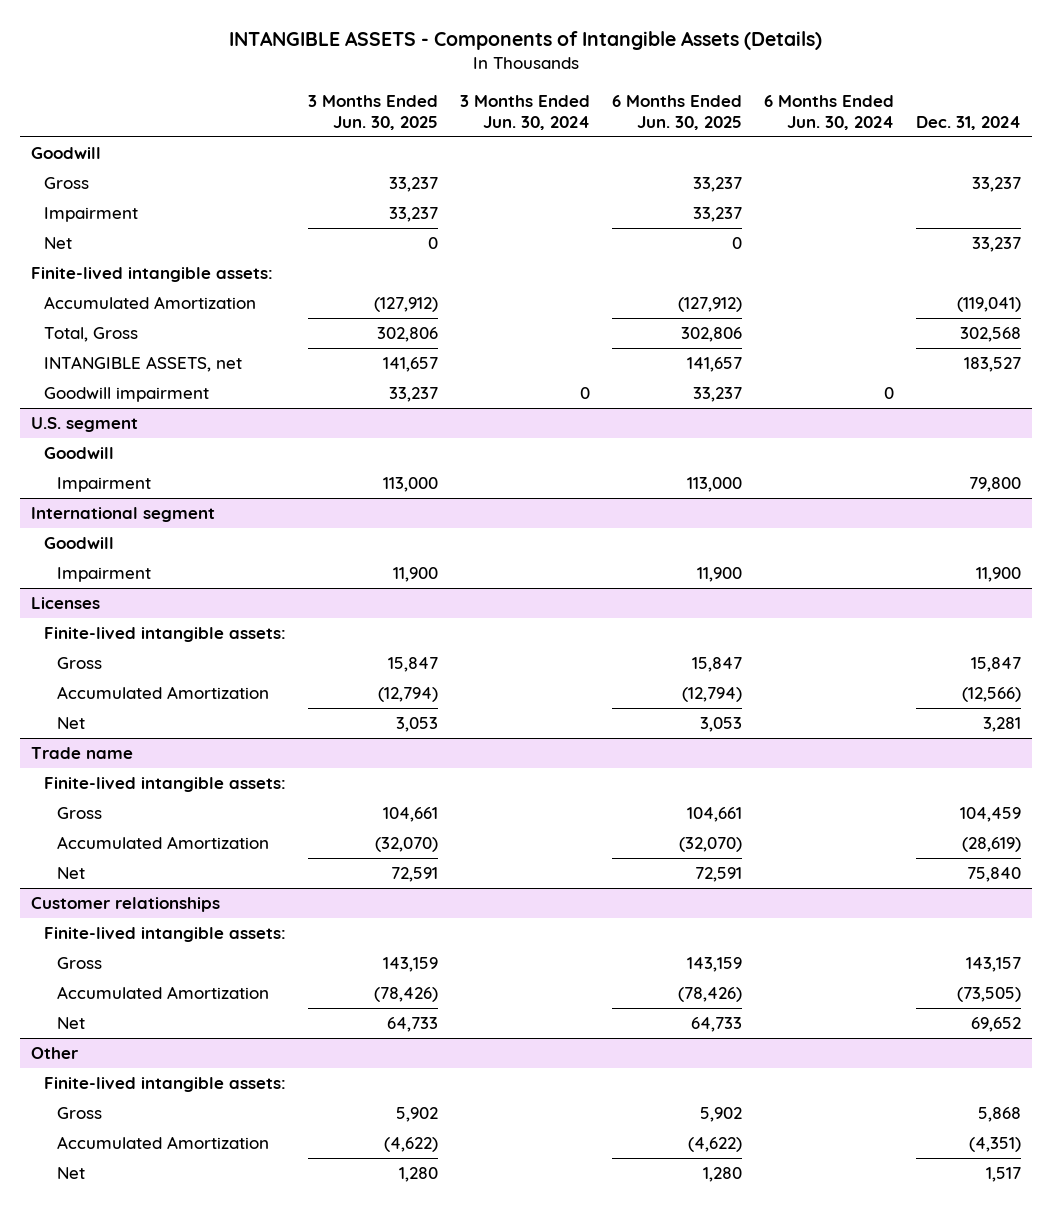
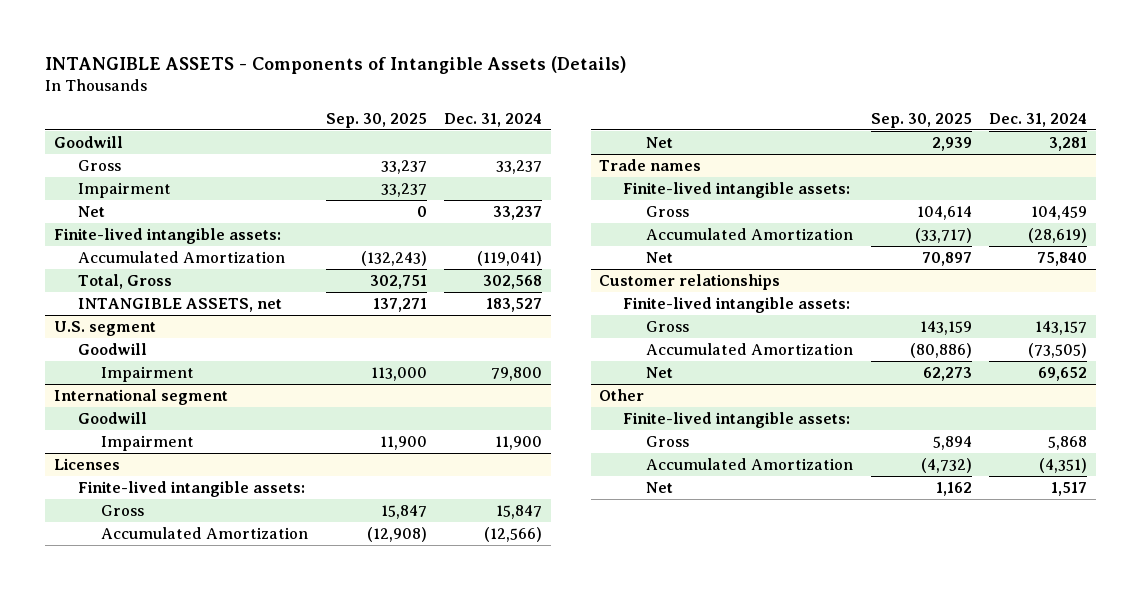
- | 3 Months Ended Jun. 30, 2025 | 3 Months Ended Jun. 30, 2024 | 6 Months Ended Jun. 30, 2025 | 6 Months Ended Jun. 30, 2024 | Dec. 31, 2024
+ | Sep. 30, 2025 | Dec. 31, 2024
- Goodwill impairment | 33,237 | 0 | 33,237 | 0 |
- Trade name
+ Trade names

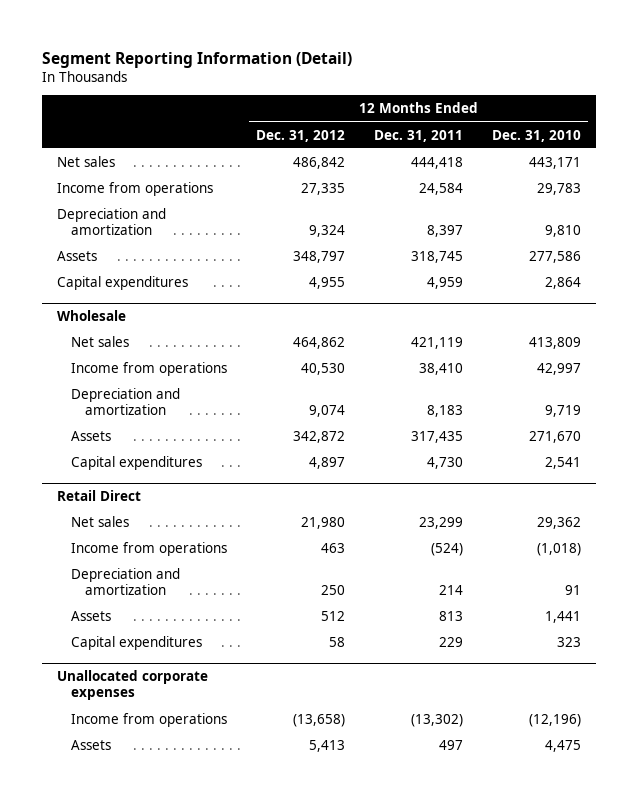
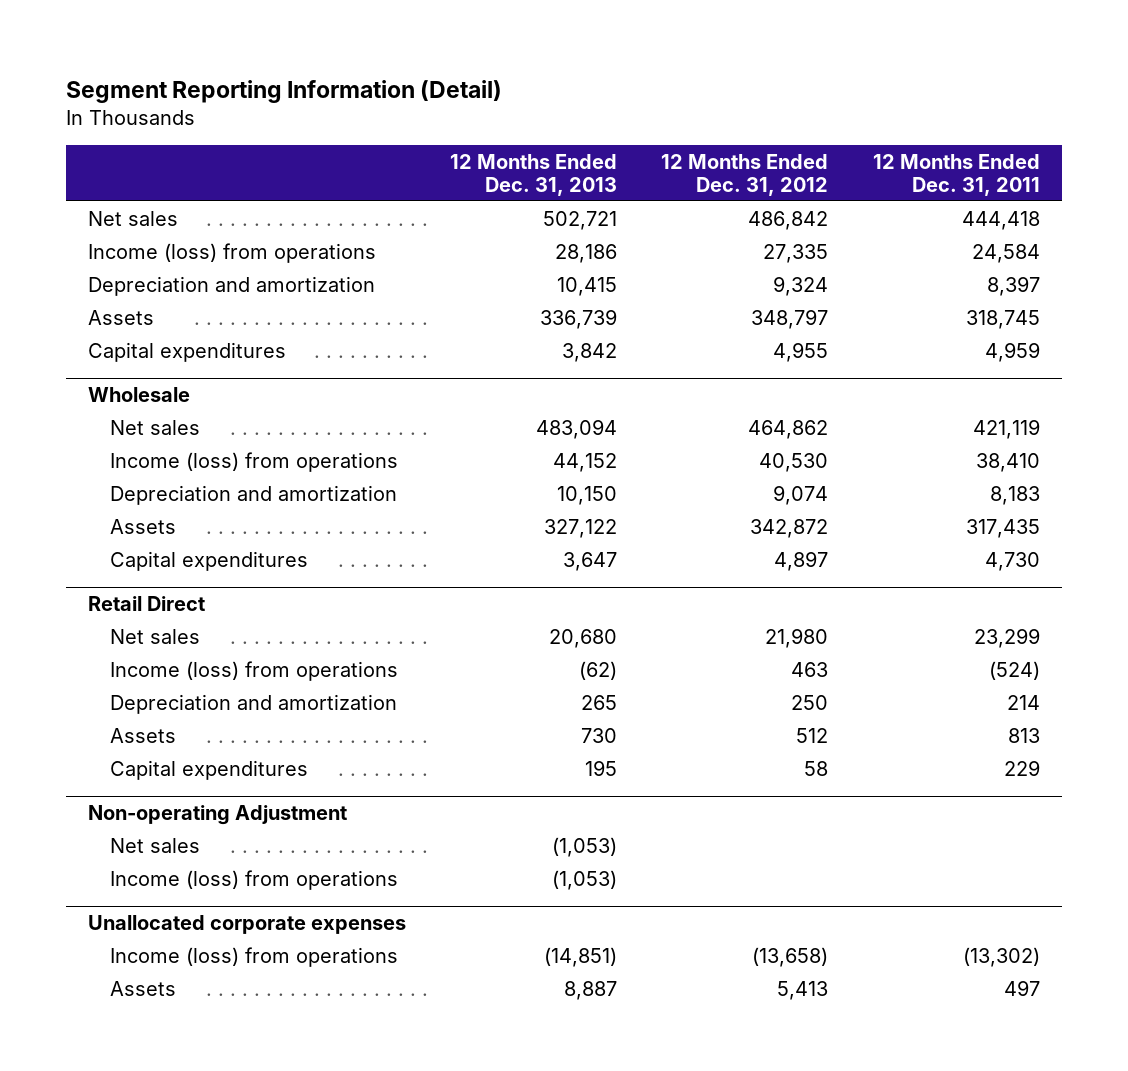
- | 12 Months Ended Dec. 31, 2012 | 12 Months Ended Dec. 31, 2011 | 12 Months Ended Dec. 31, 2010
+ | 12 Months Ended Dec. 31, 2013 | 12 Months Ended Dec. 31, 2012 | 12 Months Ended Dec. 31, 2011
- Income from operations | 27,335 | 24,584 | 29,783
+ Income (loss) from operations | 28,186 | 27,335 | 24,584
@ Wholesale
- Income from operations | 40,530 | 38,410 | 42,997
+ Income (loss) from operations | 44,152 | 40,530 | 38,410
@ Retail Direct
- Income from operations | 463 | (524) | (1,018)
+ Income (loss) from operations | (62) | 463 | (524)
+ Non-operating Adjustment
+ Net sales | (1,053) | |
+ Income (loss) from operations | (1,053) | |
@ Unallocated corporate expenses
- Income from operations | (13,658) | (13,302) | (12,196)
+ Income (loss) from operations | (14,851) | (13,658) | (13,302)

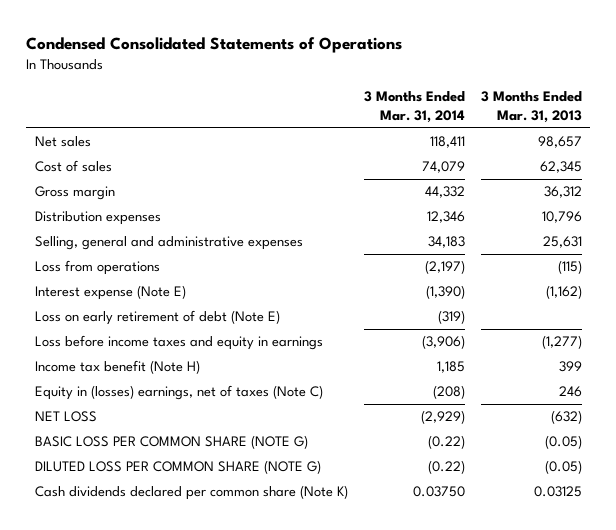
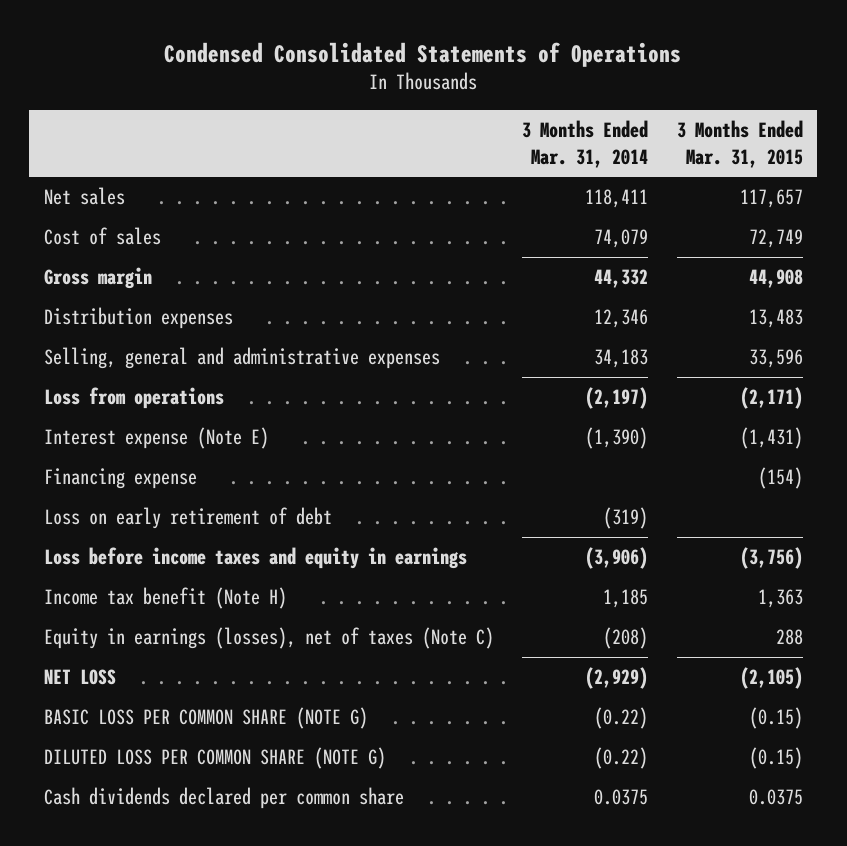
- | 3 Months Ended Mar. 31, 2014 | 3 Months Ended Mar. 31, 2013
+ | 3 Months Ended Mar. 31, 2014 | 3 Months Ended Mar. 31, 2015
- Loss on early retirement of debt (Note E) | (319) |
+ Financing expense | | (154)
+ Loss on early retirement of debt | (319) |
- Equity in (losses) earnings, net of taxes (Note C) | (208) | 246
+ Equity in earnings (losses), net of taxes (Note C) | (208) | 288
- Cash dividends declared per common share (Note K) | 0.03750 | 0.03125
+ Cash dividends declared per common share | 0.0375 | 0.0375

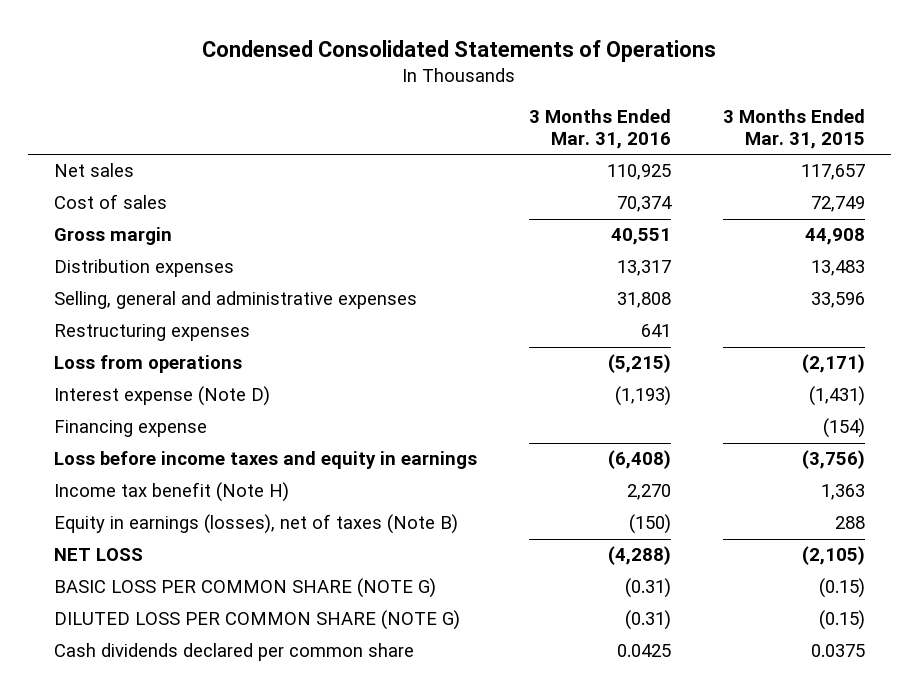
- | 3 Months Ended Mar. 31, 2014 | 3 Months Ended Mar. 31, 2015
+ | 3 Months Ended Mar. 31, 2016 | 3 Months Ended Mar. 31, 2015
+ Restructuring expenses | 641 |
- Interest expense (Note E) | (1,390) | (1,431)
+ Interest expense (Note D) | (1,193) | (1,431)
- Loss on early retirement of debt | (319) |
- Equity in earnings (losses), net of taxes (Note C) | (208) | 288
+ Equity in earnings (losses), net of taxes (Note B) | (150) | 288

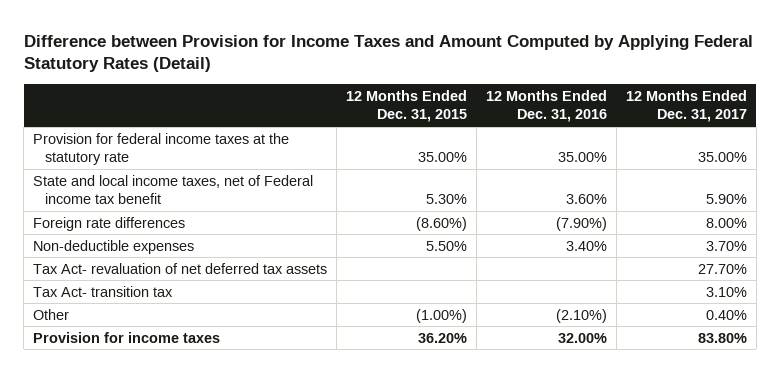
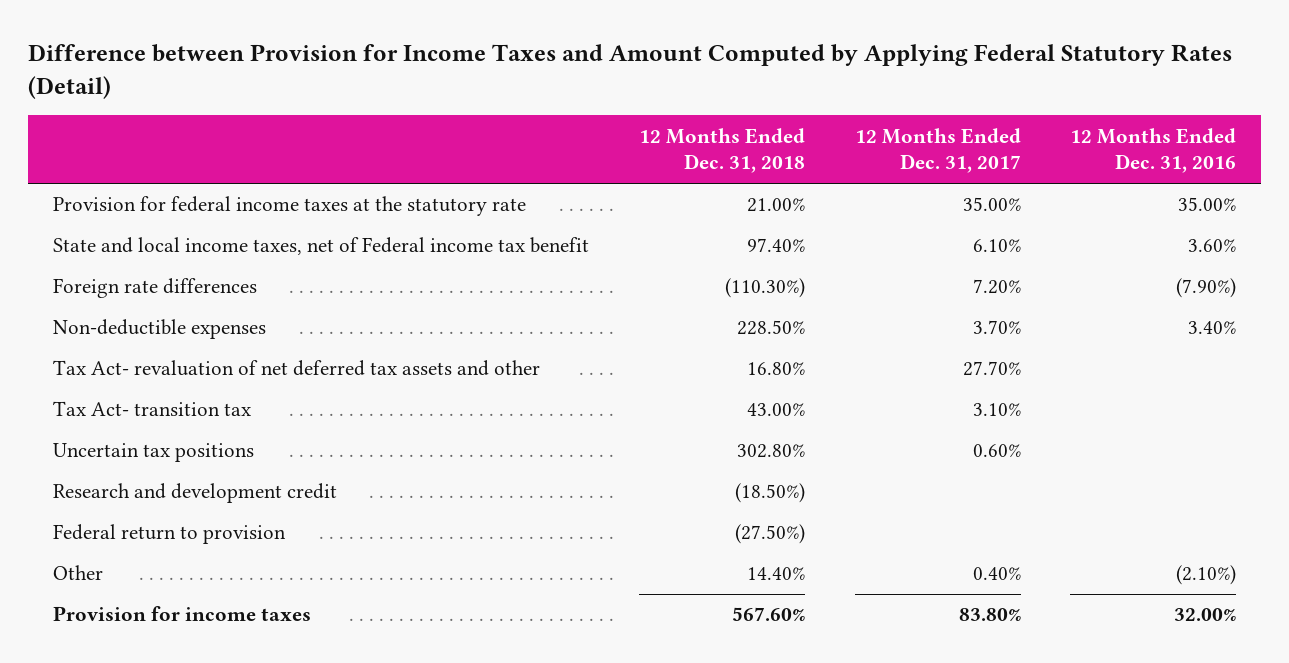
- | 12 Months Ended Dec. 31, 2015 | 12 Months Ended Dec. 31, 2016 | 12 Months Ended Dec. 31, 2017
+ | 12 Months Ended Dec. 31, 2018 | 12 Months Ended Dec. 31, 2017 | 12 Months Ended Dec. 31, 2016
- State and local income taxes, net of Federal income tax benefit | 5.30% | 3.60% | 5.90%
- Foreign rate differences | (8.60%) | (7.90%) | 8.00%
+ State and local income taxes, net of Federal income tax benefit | 97.40% | 6.10% | 3.60%
+ Foreign rate differences | (110.30%) | 7.20% | (7.90%)
- Tax Act- revaluation of net deferred tax assets | | | 27.70%
+ Tax Act- revaluation of net deferred tax assets and other | 16.80% | 27.70% |
+ Uncertain tax positions | 302.80% | 0.60% |
+ Research and development credit | (18.50%) | |
+ Federal return to provision | (27.50%) | |

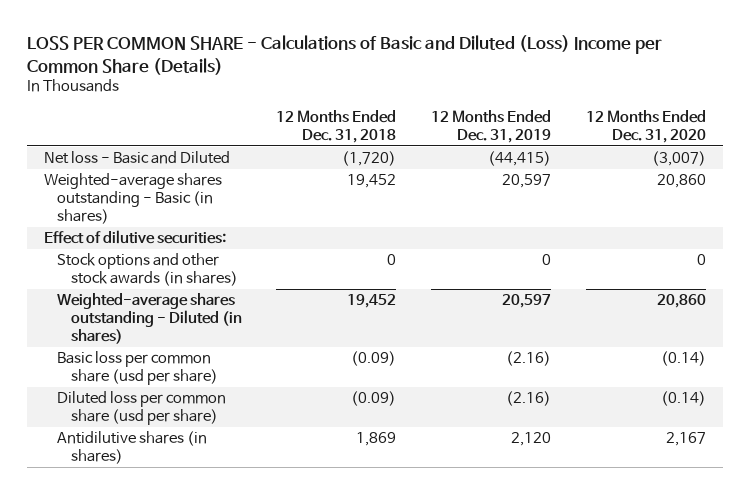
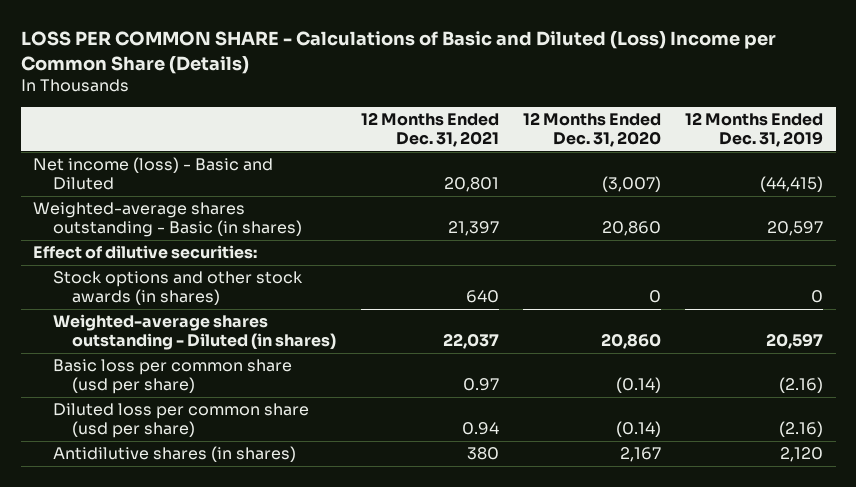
- | 12 Months Ended Dec. 31, 2018 | 12 Months Ended Dec. 31, 2019 | 12 Months Ended Dec. 31, 2020
+ | 12 Months Ended Dec. 31, 2021 | 12 Months Ended Dec. 31, 2020 | 12 Months Ended Dec. 31, 2019
- Net loss - Basic and Diluted | (1,720) | (44,415) | (3,007)
+ Net income (loss) - Basic and Diluted | 20,801 | (3,007) | (44,415)

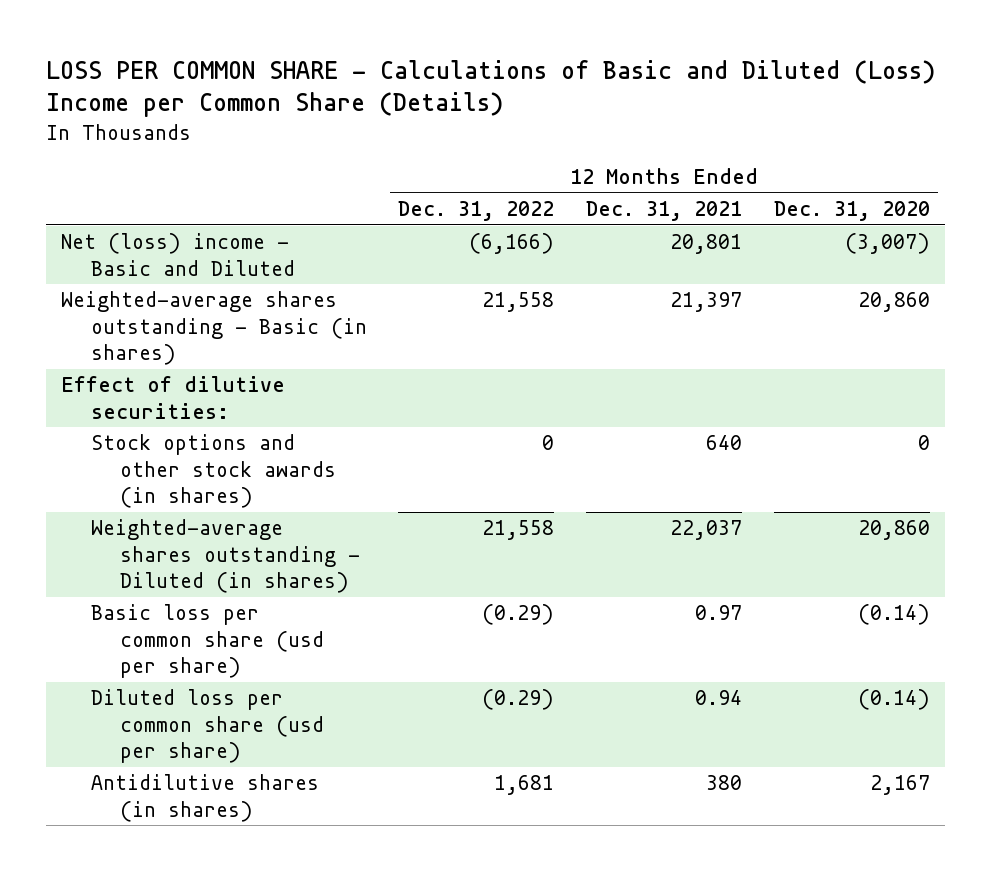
- | 12 Months Ended Dec. 31, 2021 | 12 Months Ended Dec. 31, 2020 | 12 Months Ended Dec. 31, 2019
+ | 12 Months Ended Dec. 31, 2022 | 12 Months Ended Dec. 31, 2021 | 12 Months Ended Dec. 31, 2020
- Net income (loss) - Basic and Diluted | 20,801 | (3,007) | (44,415)
+ Net (loss) income - Basic and Diluted | (6,166) | 20,801 | (3,007)

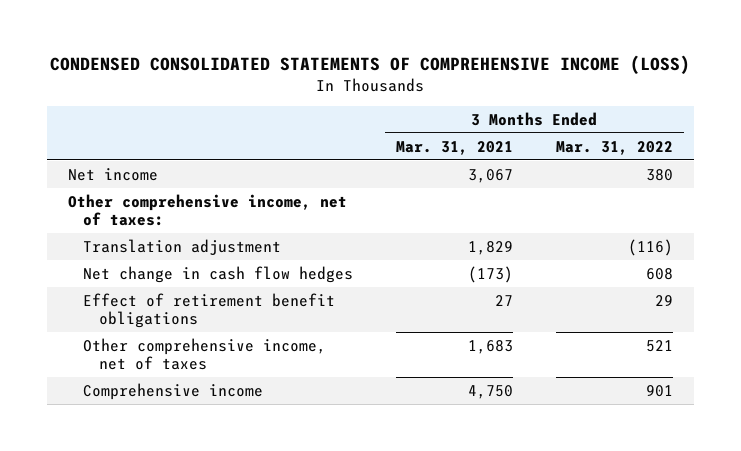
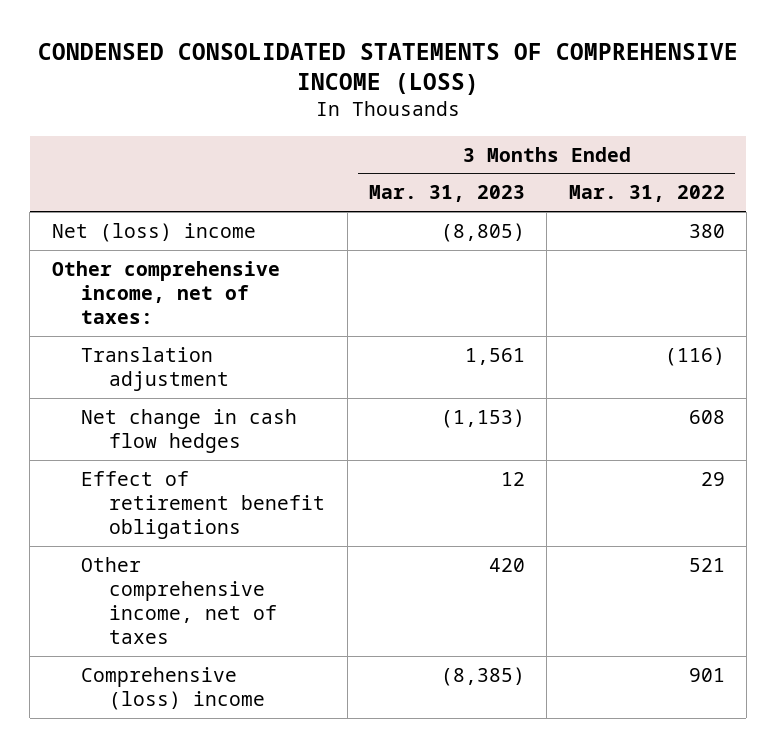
- | 3 Months Ended Mar. 31, 2021 | 3 Months Ended Mar. 31, 2022
+ | 3 Months Ended Mar. 31, 2023 | 3 Months Ended Mar. 31, 2022
- Net income | 3,067 | 380
+ Net (loss) income | (8,805) | 380
- Comprehensive income | 4,750 | 901
+ Comprehensive (loss) income | (8,385) | 901

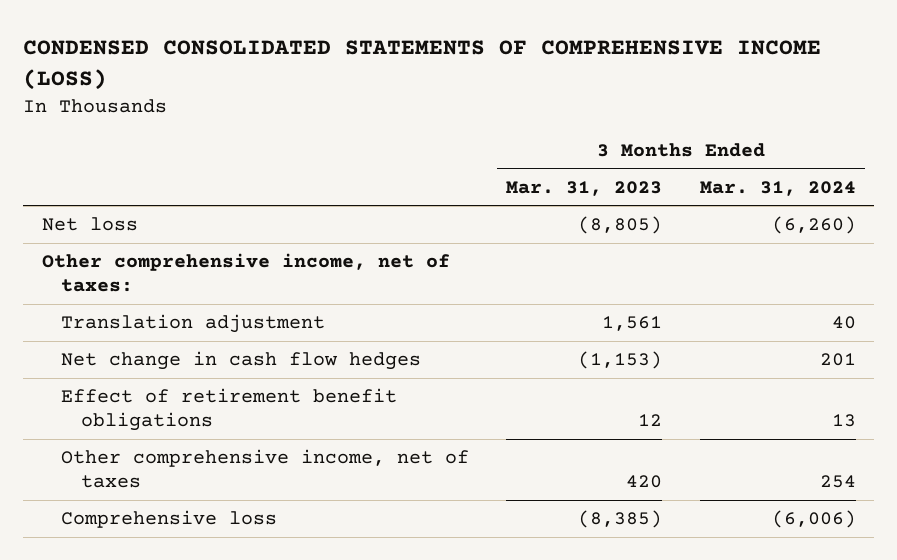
- | 3 Months Ended Mar. 31, 2023 | 3 Months Ended Mar. 31, 2022
+ | 3 Months Ended Mar. 31, 2023 | 3 Months Ended Mar. 31, 2024
- Net (loss) income | (8,805) | 380
+ Net loss | (8,805) | (6,260)
- Comprehensive (loss) income | (8,385) | 901
+ Comprehensive loss | (8,385) | (6,006)

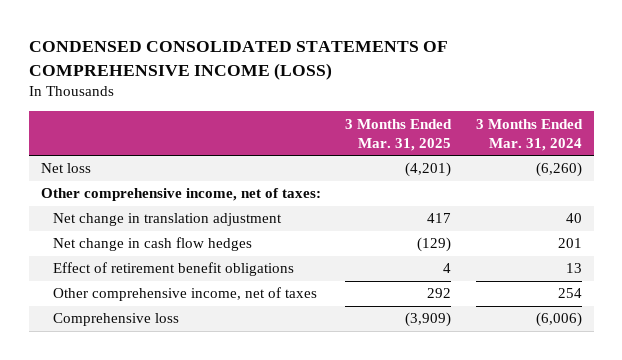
- | 3 Months Ended Mar. 31, 2023 | 3 Months Ended Mar. 31, 2024
+ | 3 Months Ended Mar. 31, 2025 | 3 Months Ended Mar. 31, 2024
- Translation adjustment | 1,561 | 40
+ Net change in translation adjustment | 417 | 40

